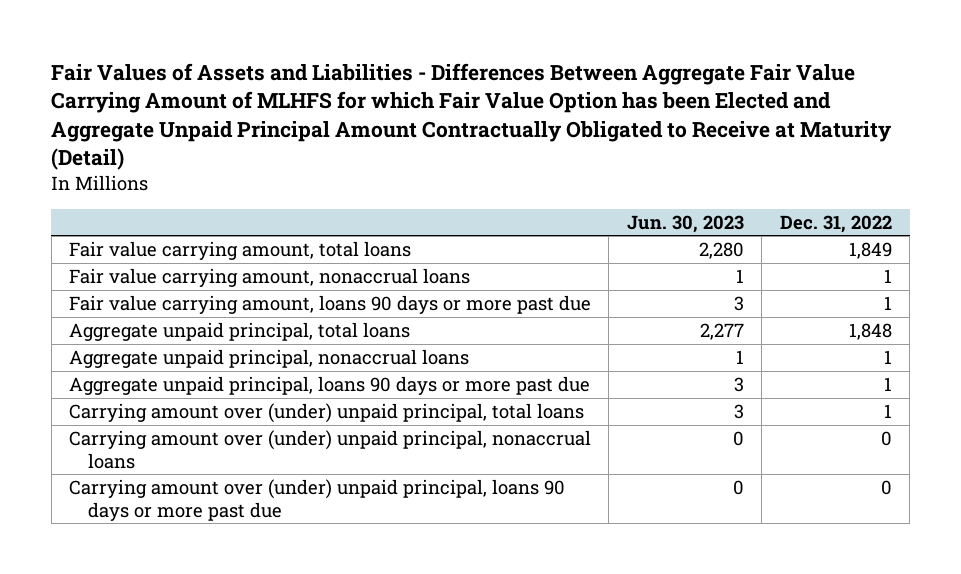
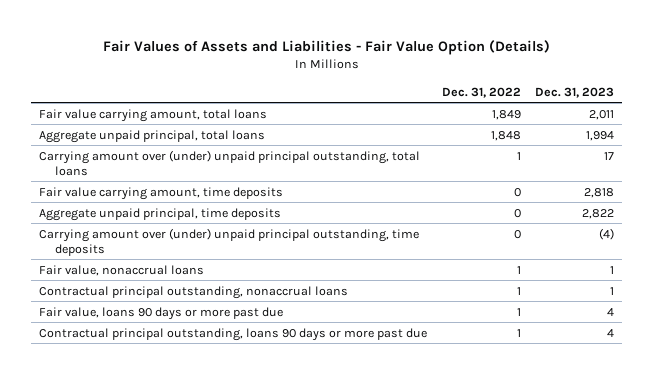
- Fair Values of Assets and Liabilities - Differences Between Aggregate Fair Value Carrying Amount of MLHFS for which Fair Value Option has been Elected and Aggregate Unpaid Principal Amount Contractually Obligated to Receive at Maturity (Detail)
+ Fair Values of Assets and Liabilities - Fair Value Option (Details)
- | Jun. 30, 2023 | Dec. 31, 2022
+ | Dec. 31, 2022 | Dec. 31, 2023
- Fair value carrying amount, nonaccrual loans | 1 | 1
- Fair value carrying amount, loans 90 days or more past due | 3 | 1
- Aggregate unpaid principal, nonaccrual loans | 1 | 1
- Aggregate unpaid principal, loans 90 days or more past due | 3 | 1
- Carrying amount over (under) unpaid principal, total loans | 3 | 1
- Carrying amount over (under) unpaid principal, nonaccrual loans | 0 | 0
- Carrying amount over (under) unpaid principal, loans 90 days or more past due | 0 | 0
+ Carrying amount over (under) unpaid principal outstanding, total loans | 1 | 17
+ Fair value carrying amount, time deposits | 0 | 2,818
+ Aggregate unpaid principal, time deposits | 0 | 2,822
+ Carrying amount over (under) unpaid principal outstanding, time deposits | 0 | (4)
+ Fair value, nonaccrual loans | 1 | 1
+ Contractual principal outstanding, nonaccrual loans | 1 | 1
+ Fair value, loans 90 days or more past due | 1 | 4
+ Contractual principal outstanding, loans 90 days or more past due | 1 | 4

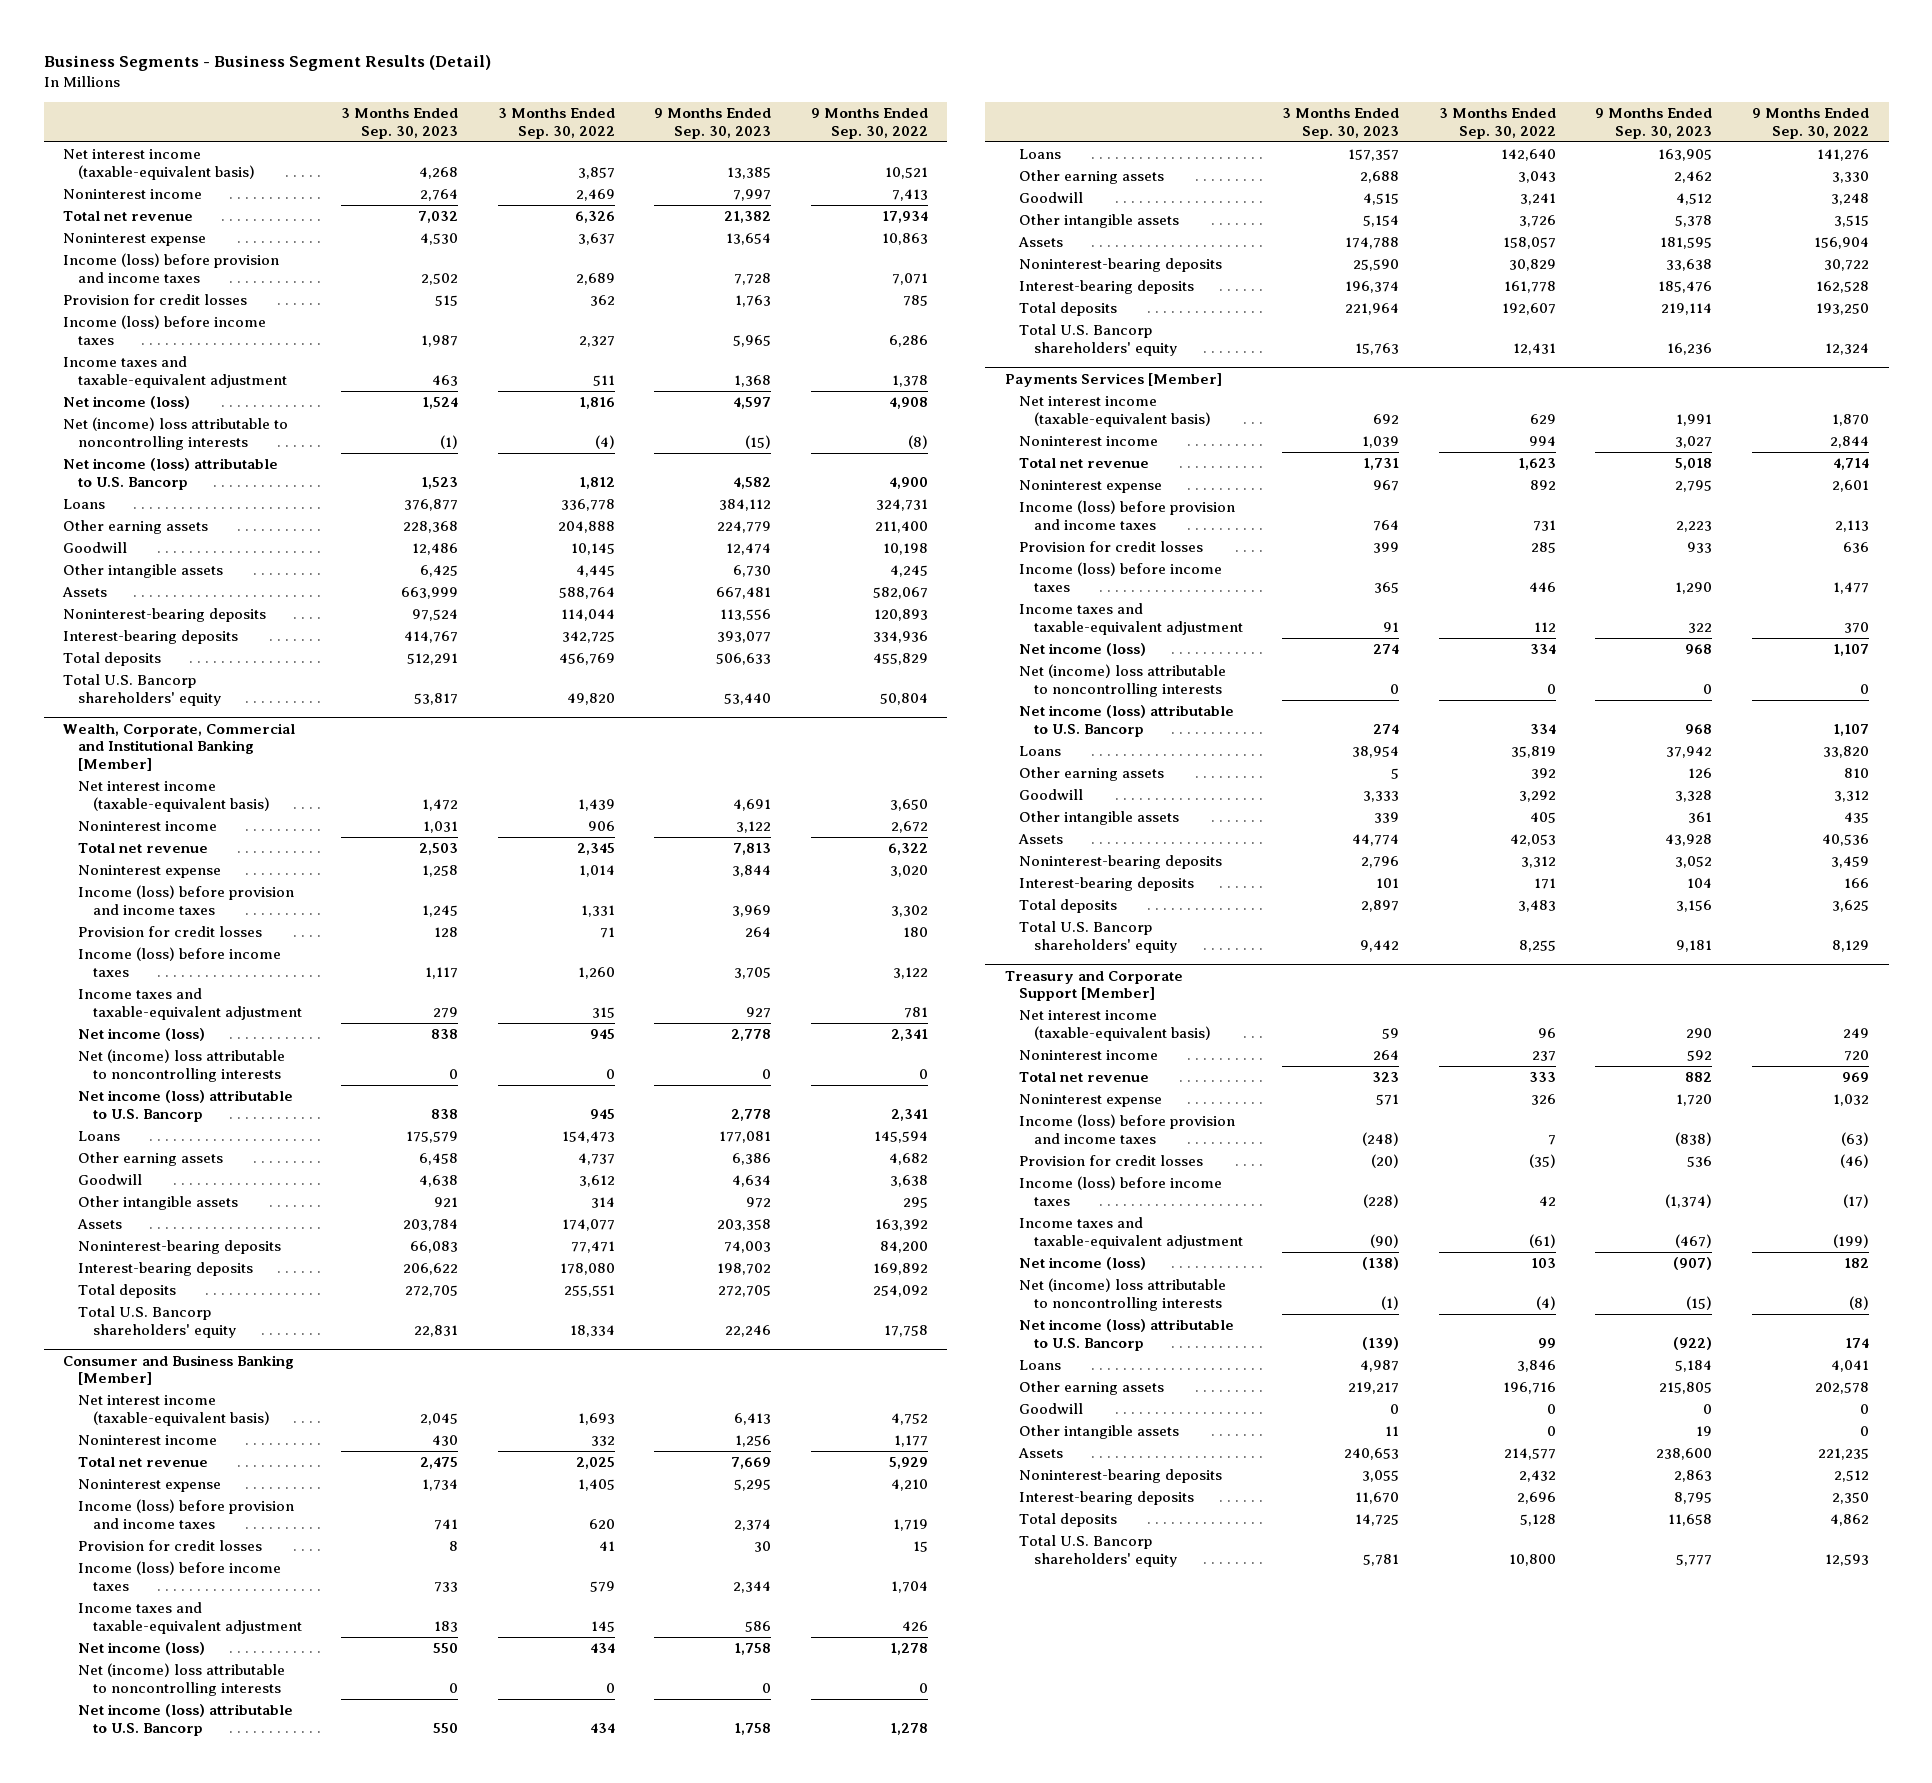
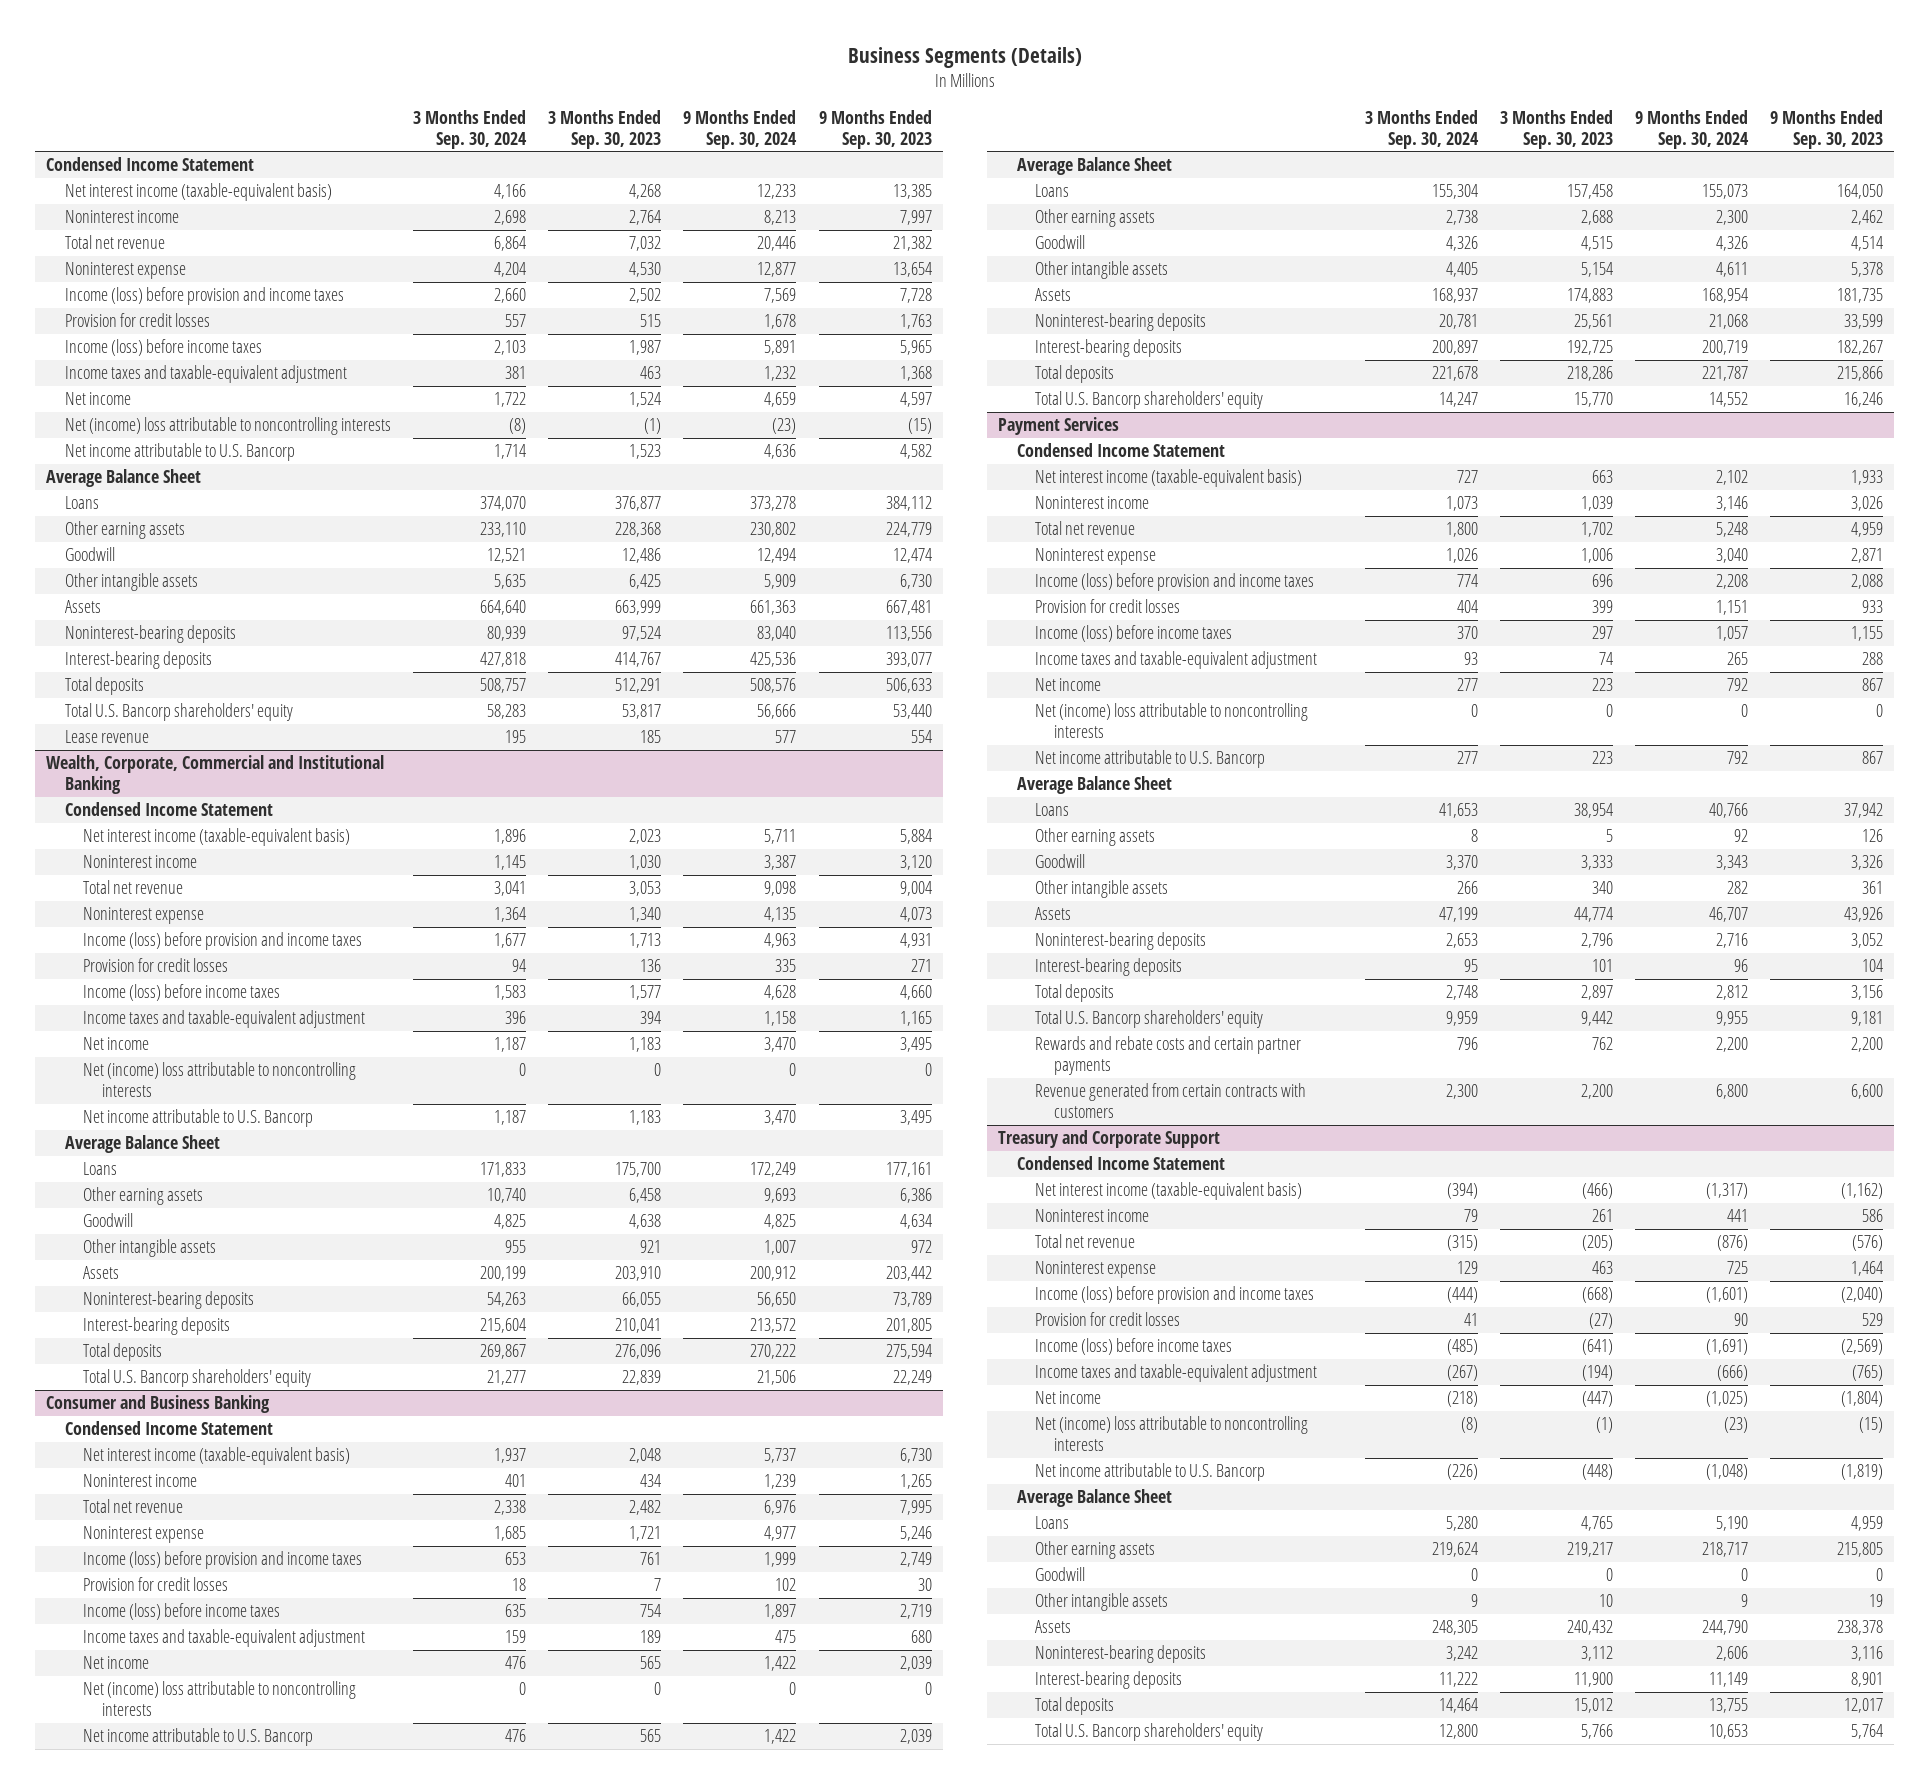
- Business Segments - Business Segment Results (Detail)
+ Business Segments (Details)
- | 3 Months Ended Sep. 30, 2023 | 3 Months Ended Sep. 30, 2022 | 9 Months Ended Sep. 30, 2023 | 9 Months Ended Sep. 30, 2022
+ | 3 Months Ended Sep. 30, 2024 | 3 Months Ended Sep. 30, 2023 | 9 Months Ended Sep. 30, 2024 | 9 Months Ended Sep. 30, 2023
+ Condensed Income Statement
- Net income (loss) | 1,524 | 1,816 | 4,597 | 4,908
+ Net income | 1,722 | 1,524 | 4,659 | 4,597
- Net income (loss) attributable to U.S. Bancorp | 1,523 | 1,812 | 4,582 | 4,900
+ Net income attributable to U.S. Bancorp | 1,714 | 1,523 | 4,636 | 4,582
+ Average Balance Sheet
- Wealth, Corporate, Commercial and Institutional Banking [Member]
- Net interest income (taxable-equivalent basis) | 1,472 | 1,439 | 4,691 | 3,650
- Noninterest income | 1,031 | 906 | 3,122 | 2,672
- Total net revenue | 2,503 | 2,345 | 7,813 | 6,322
- Noninterest expense | 1,258 | 1,014 | 3,844 | 3,020
- Income (loss) before provision and income taxes | 1,245 | 1,331 | 3,969 | 3,302
- Provision for credit losses | 128 | 71 | 264 | 180
- Income (loss) before income taxes | 1,117 | 1,260 | 3,705 | 3,122
- Income taxes and taxable-equivalent adjustment | 279 | 315 | 927 | 781
- Net income (loss) | 838 | 945 | 2,778 | 2,341
+ Lease revenue | 195 | 185 | 577 | 554
+ Wealth, Corporate, Commercial and Institutional Banking
+ Condensed Income Statement
+ Net interest income (taxable-equivalent basis) | 1,896 | 2,023 | 5,711 | 5,884
+ Noninterest income | 1,145 | 1,030 | 3,387 | 3,120
+ Total net revenue | 3,041 | 3,053 | 9,098 | 9,004
+ Noninterest expense | 1,364 | 1,340 | 4,135 | 4,073
+ Income (loss) before provision and income taxes | 1,677 | 1,713 | 4,963 | 4,931
+ Provision for credit losses | 94 | 136 | 335 | 271
+ Income (loss) before income taxes | 1,583 | 1,577 | 4,628 | 4,660
+ Income taxes and taxable-equivalent adjustment | 396 | 394 | 1,158 | 1,165
+ Net income | 1,187 | 1,183 | 3,470 | 3,495
- Net income (loss) attributable to U.S. Bancorp | 838 | 945 | 2,778 | 2,341
- Loans | 175,579 | 154,473 | 177,081 | 145,594
+ Net income attributable to U.S. Bancorp | 1,187 | 1,183 | 3,470 | 3,495
+ Average Balance Sheet
+ Loans | 171,833 | 175,700 | 172,249 | 177,161
- Assets | 203,784 | 174,077 | 203,358 | 163,392
- Noninterest-bearing deposits | 66,083 | 77,471 | 74,003 | 84,200
- Interest-bearing deposits | 206,622 | 178,080 | 198,702 | 169,892
- Total deposits | 272,705 | 255,551 | 272,705 | 254,092
- Total U.S. Bancorp shareholders' equity | 22,831 | 18,334 | 22,246 | 17,758
- Consumer and Business Banking [Member]
- Net interest income (taxable-equivalent basis) | 2,045 | 1,693 | 6,413 | 4,752
- Noninterest income | 430 | 332 | 1,256 | 1,177
- Total net revenue | 2,475 | 2,025 | 7,669 | 5,929
- Noninterest expense | 1,734 | 1,405 | 5,295 | 4,210
- Income (loss) before provision and income taxes | 741 | 620 | 2,374 | 1,719
- Provision for credit losses | 8 | 41 | 30 | 15
- Income (loss) before income taxes | 733 | 579 | 2,344 | 1,704
- Income taxes and taxable-equivalent adjustment | 183 | 145 | 586 | 426
- Net income (loss) | 550 | 434 | 1,758 | 1,278
+ Assets | 200,199 | 203,910 | 200,912 | 203,442
+ Noninterest-bearing deposits | 54,263 | 66,055 | 56,650 | 73,789
+ Interest-bearing deposits | 215,604 | 210,041 | 213,572 | 201,805
+ Total deposits | 269,867 | 276,096 | 270,222 | 275,594
+ Total U.S. Bancorp shareholders' equity | 21,277 | 22,839 | 21,506 | 22,249
+ Consumer and Business Banking
+ Condensed Income Statement
+ Net interest income (taxable-equivalent basis) | 1,937 | 2,048 | 5,737 | 6,730
+ Noninterest income | 401 | 434 | 1,239 | 1,265
+ Total net revenue | 2,338 | 2,482 | 6,976 | 7,995
+ Noninterest expense | 1,685 | 1,721 | 4,977 | 5,246
+ Income (loss) before provision and income taxes | 653 | 761 | 1,999 | 2,749
+ Provision for credit losses | 18 | 7 | 102 | 30
+ Income (loss) before income taxes | 635 | 754 | 1,897 | 2,719
+ Income taxes and taxable-equivalent adjustment | 159 | 189 | 475 | 680
+ Net income | 476 | 565 | 1,422 | 2,039
- Net income (loss) attributable to U.S. Bancorp | 550 | 434 | 1,758 | 1,278
- Loans | 157,357 | 142,640 | 163,905 | 141,276
+ Net income attributable to U.S. Bancorp | 476 | 565 | 1,422 | 2,039
+ Average Balance Sheet
+ Loans | 155,304 | 157,458 | 155,073 | 164,050
- Goodwill | 4,515 | 3,241 | 4,512 | 3,248
+ Goodwill | 4,326 | 4,515 | 4,326 | 4,514
- Assets | 174,788 | 158,057 | 181,595 | 156,904
- Noninterest-bearing deposits | 25,590 | 30,829 | 33,638 | 30,722
- Interest-bearing deposits | 196,374 | 161,778 | 185,476 | 162,528
- Total deposits | 221,964 | 192,607 | 219,114 | 193,250
- Total U.S. Bancorp shareholders' equity | 15,763 | 12,431 | 16,236 | 12,324
- Payments Services [Member]
- Net interest income (taxable-equivalent basis) | 692 | 629 | 1,991 | 1,870
- Noninterest income | 1,039 | 994 | 3,027 | 2,844
- Total net revenue | 1,731 | 1,623 | 5,018 | 4,714
- Noninterest expense | 967 | 892 | 2,795 | 2,601
- Income (loss) before provision and income taxes | 764 | 731 | 2,223 | 2,113
+ Assets | 168,937 | 174,883 | 168,954 | 181,735
+ Noninterest-bearing deposits | 20,781 | 25,561 | 21,068 | 33,599
+ Interest-bearing deposits | 200,897 | 192,725 | 200,719 | 182,267
+ Total deposits | 221,678 | 218,286 | 221,787 | 215,866
+ Total U.S. Bancorp shareholders' equity | 14,247 | 15,770 | 14,552 | 16,246
+ Payment Services
+ Condensed Income Statement
+ Net interest income (taxable-equivalent basis) | 727 | 663 | 2,102 | 1,933
+ Noninterest income | 1,073 | 1,039 | 3,146 | 3,026
+ Total net revenue | 1,800 | 1,702 | 5,248 | 4,959
+ Noninterest expense | 1,026 | 1,006 | 3,040 | 2,871
+ Income (loss) before provision and income taxes | 774 | 696 | 2,208 | 2,088
- Income (loss) before income taxes | 365 | 446 | 1,290 | 1,477
- Income taxes and taxable-equivalent adjustment | 91 | 112 | 322 | 370
- Net income (loss) | 274 | 334 | 968 | 1,107
+ Income (loss) before income taxes | 370 | 297 | 1,057 | 1,155
+ Income taxes and taxable-equivalent adjustment | 93 | 74 | 265 | 288
+ Net income | 277 | 223 | 792 | 867
- Net income (loss) attributable to U.S. Bancorp | 274 | 334 | 968 | 1,107
+ Net income attributable to U.S. Bancorp | 277 | 223 | 792 | 867
+ Average Balance Sheet
- Goodwill | 3,333 | 3,292 | 3,328 | 3,312
- Other intangible assets | 339 | 405 | 361 | 435
- Assets | 44,774 | 42,053 | 43,928 | 40,536
+ Goodwill | 3,370 | 3,333 | 3,343 | 3,326
+ Other intangible assets | 266 | 340 | 282 | 361
+ Assets | 47,199 | 44,774 | 46,707 | 43,926
- Treasury and Corporate Support [Member]
- Net interest income (taxable-equivalent basis) | 59 | 96 | 290 | 249
- Noninterest income | 264 | 237 | 592 | 720
- Total net revenue | 323 | 333 | 882 | 969
- Noninterest expense | 571 | 326 | 1,720 | 1,032
- Income (loss) before provision and income taxes | (248) | 7 | (838) | (63)
- Provision for credit losses | (20) | (35) | 536 | (46)
- Income (loss) before income taxes | (228) | 42 | (1,374) | (17)
- Income taxes and taxable-equivalent adjustment | (90) | (61) | (467) | (199)
- Net income (loss) | (138) | 103 | (907) | 182
+ Rewards and rebate costs and certain partner payments | 796 | 762 | 2,200 | 2,200
+ Revenue generated from certain contracts with customers | 2,300 | 2,200 | 6,800 | 6,600
+ Treasury and Corporate Support
+ Condensed Income Statement
+ Net interest income (taxable-equivalent basis) | (394) | (466) | (1,317) | (1,162)
+ Noninterest income | 79 | 261 | 441 | 586
+ Total net revenue | (315) | (205) | (876) | (576)
+ Noninterest expense | 129 | 463 | 725 | 1,464
+ Income (loss) before provision and income taxes | (444) | (668) | (1,601) | (2,040)
+ Provision for credit losses | 41 | (27) | 90 | 529
+ Income (loss) before income taxes | (485) | (641) | (1,691) | (2,569)
+ Income taxes and taxable-equivalent adjustment | (267) | (194) | (666) | (765)
+ Net income | (218) | (447) | (1,025) | (1,804)
- Net income (loss) attributable to U.S. Bancorp | (139) | 99 | (922) | 174
- Loans | 4,987 | 3,846 | 5,184 | 4,041
+ Net income attributable to U.S. Bancorp | (226) | (448) | (1,048) | (1,819)
+ Average Balance Sheet
+ Loans | 5,280 | 4,765 | 5,190 | 4,959
- Other intangible assets | 11 | 0 | 19 | 0
- Assets | 240,653 | 214,577 | 238,600 | 221,235
- Noninterest-bearing deposits | 3,055 | 2,432 | 2,863 | 2,512
- Interest-bearing deposits | 11,670 | 2,696 | 8,795 | 2,350
- Total deposits | 14,725 | 5,128 | 11,658 | 4,862
- Total U.S. Bancorp shareholders' equity | 5,781 | 10,800 | 5,777 | 12,593
+ Other intangible assets | 9 | 10 | 9 | 19
+ Assets | 248,305 | 240,432 | 244,790 | 238,378
+ Noninterest-bearing deposits | 3,242 | 3,112 | 2,606 | 3,116
+ Interest-bearing deposits | 11,222 | 11,900 | 11,149 | 8,901
+ Total deposits | 14,464 | 15,012 | 13,755 | 12,017
+ Total U.S. Bancorp shareholders' equity | 12,800 | 5,766 | 10,653 | 5,764

